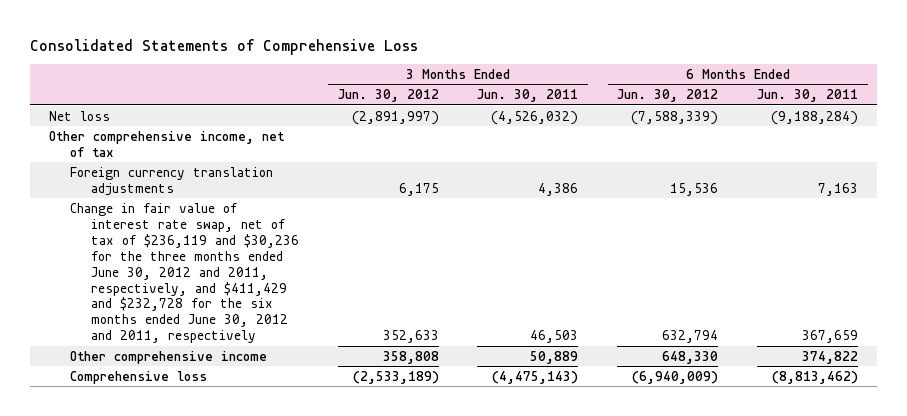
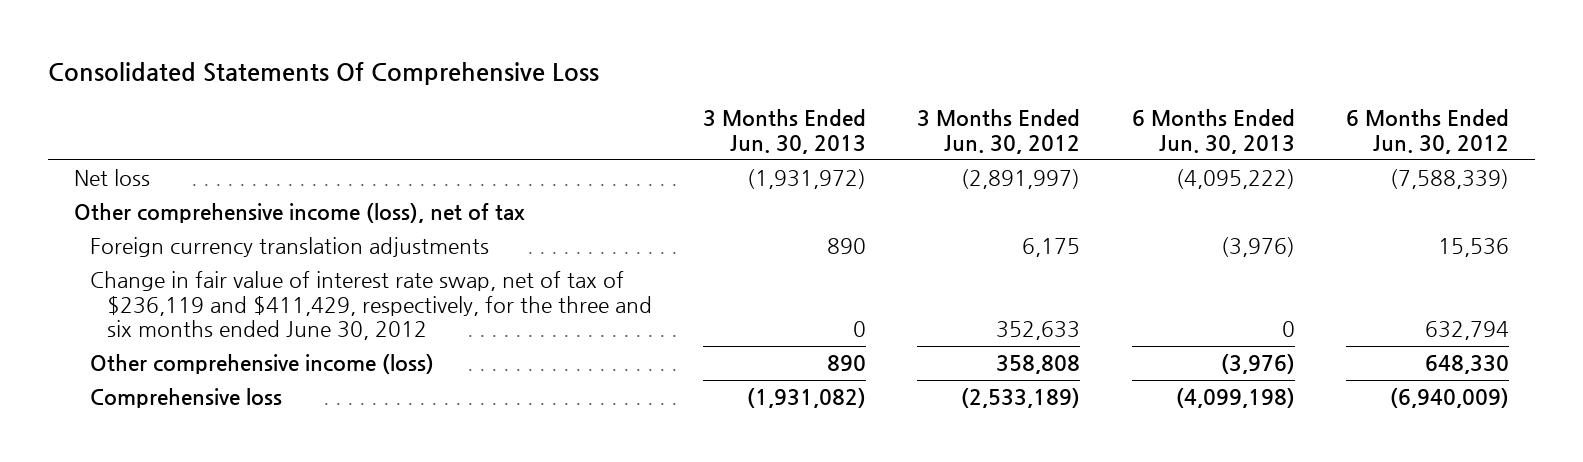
- Consolidated Statements of Comprehensive Loss
+ Consolidated Statements Of Comprehensive Loss
- | 3 Months Ended Jun. 30, 2012 | 3 Months Ended Jun. 30, 2011 | 6 Months Ended Jun. 30, 2012 | 6 Months Ended Jun. 30, 2011
+ | 3 Months Ended Jun. 30, 2013 | 3 Months Ended Jun. 30, 2012 | 6 Months Ended Jun. 30, 2013 | 6 Months Ended Jun. 30, 2012
- Other comprehensive income, net of tax
+ Other comprehensive income (loss), net of tax
- Change in fair value of interest rate swap, net of tax of $236,119 and $30,236 for the three months ended June 30, 2012 and 2011, respectively, and $411,429 and $232,728 for the six months ended June 30, 2012 and 2011, respectively | 352,633 | 46,503 | 632,794 | 367,659
- Other comprehensive income | 358,808 | 50,889 | 648,330 | 374,822
+ Change in fair value of interest rate swap, net of tax of $236,119 and $411,429, respectively, for the three and six months ended June 30, 2012 | 0 | 352,633 | 0 | 632,794
+ Other comprehensive income (loss) | 890 | 358,808 | (3,976) | 648,330

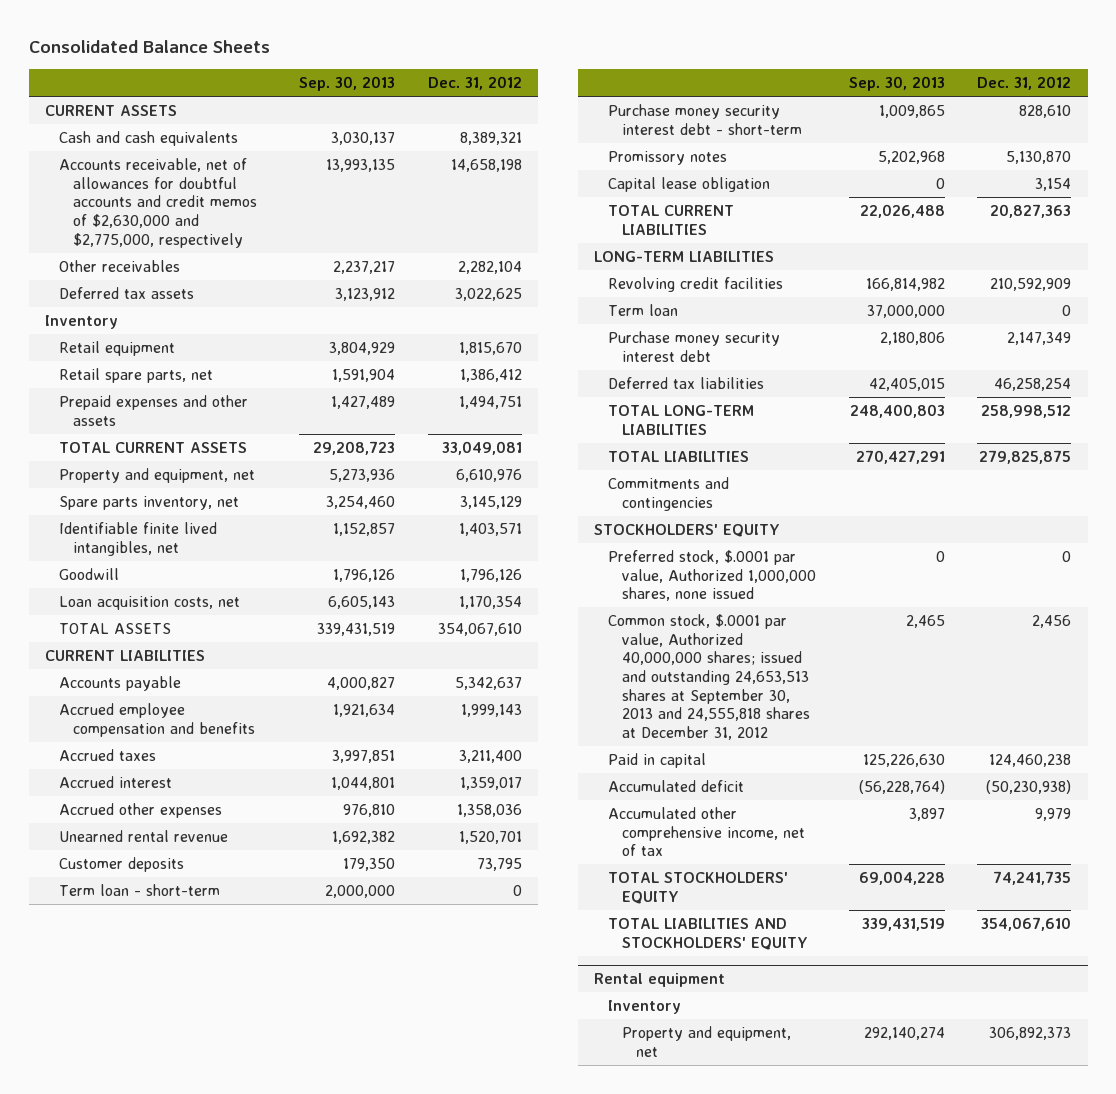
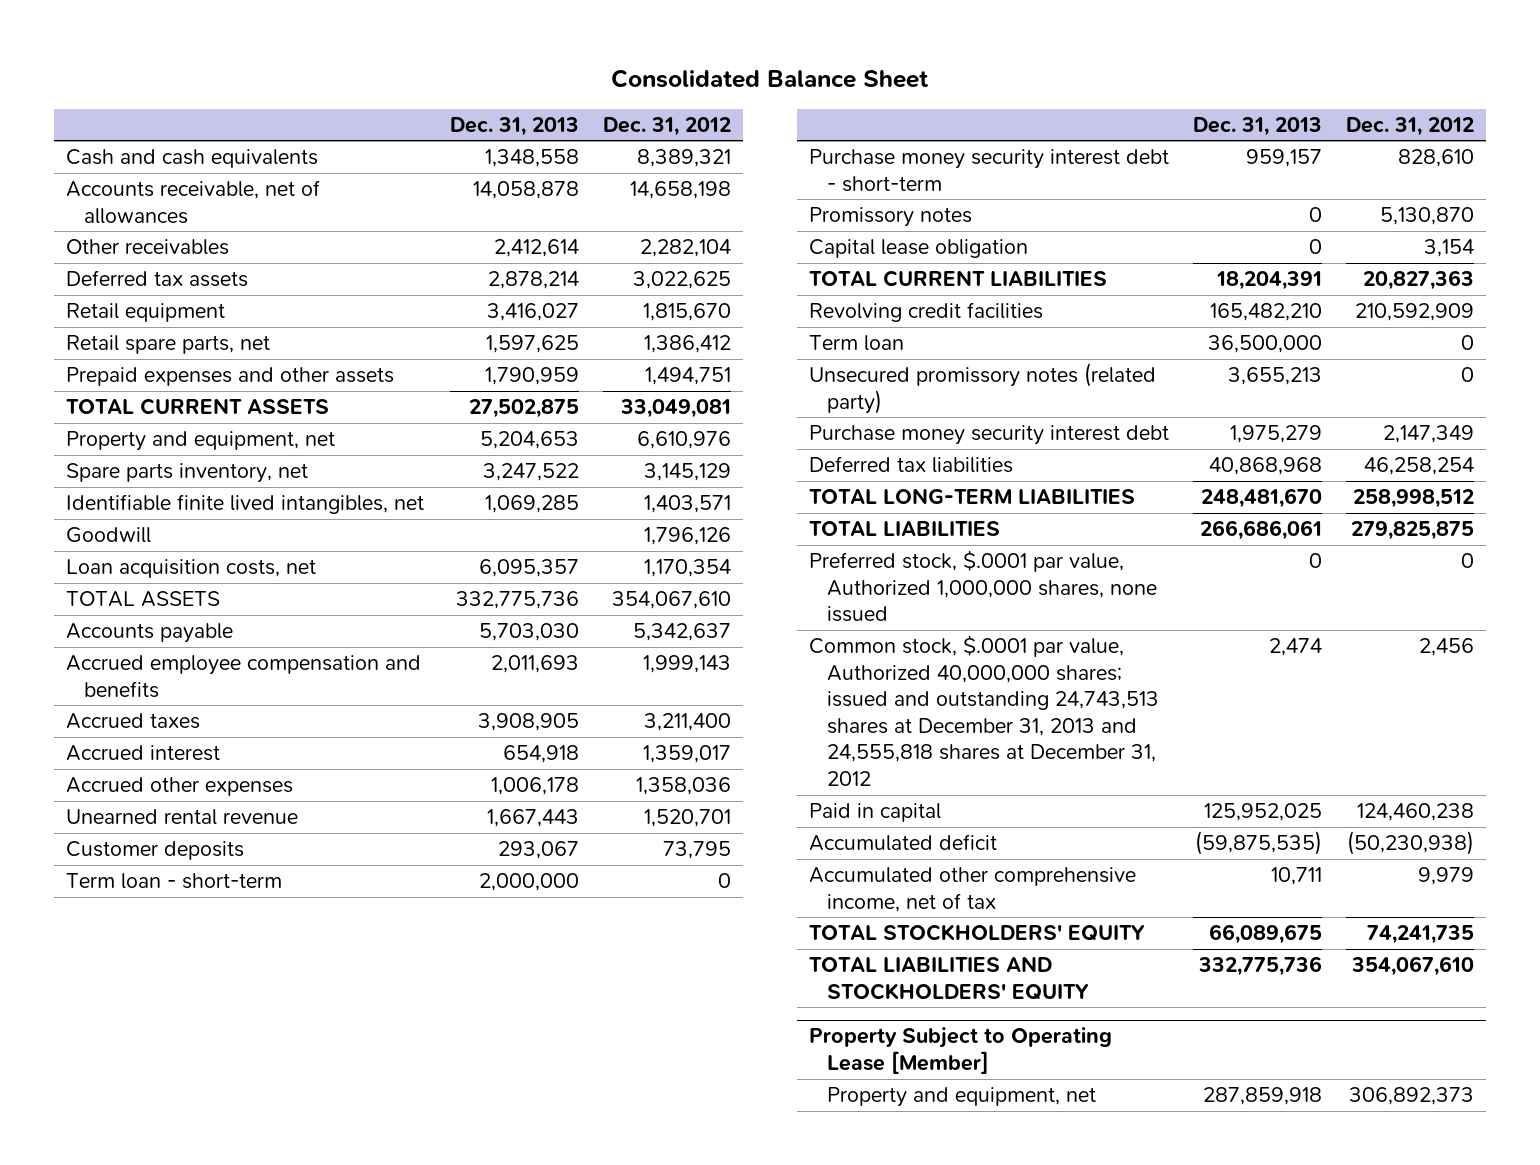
- Consolidated Balance Sheets
+ Consolidated Balance Sheet
- | Sep. 30, 2013 | Dec. 31, 2012
+ | Dec. 31, 2013 | Dec. 31, 2012
- CURRENT ASSETS
- Accounts receivable, net of allowances for doubtful accounts and credit memos of $2,630,000 and $2,775,000, respectively | 13,993,135 | 14,658,198
+ Accounts receivable, net of allowances | 14,058,878 | 14,658,198
- Inventory
- CURRENT LIABILITIES
- LONG-TERM LIABILITIES
+ Unsecured promissory notes (related party) | 3,655,213 | 0
- Commitments and contingencies
- STOCKHOLDERS' EQUITY
- Common stock, $.0001 par value, Authorized 40,000,000 shares; issued and outstanding 24,653,513 shares at September 30, 2013 and 24,555,818 shares at December 31, 2012 | 2,465 | 2,456
+ Common stock, $.0001 par value, Authorized 40,000,000 shares; issued and outstanding 24,743,513 shares at December 31, 2013 and 24,555,818 shares at December 31, 2012 | 2,474 | 2,456
- Rental equipment
- Inventory
+ Property Subject to Operating Lease [Member]

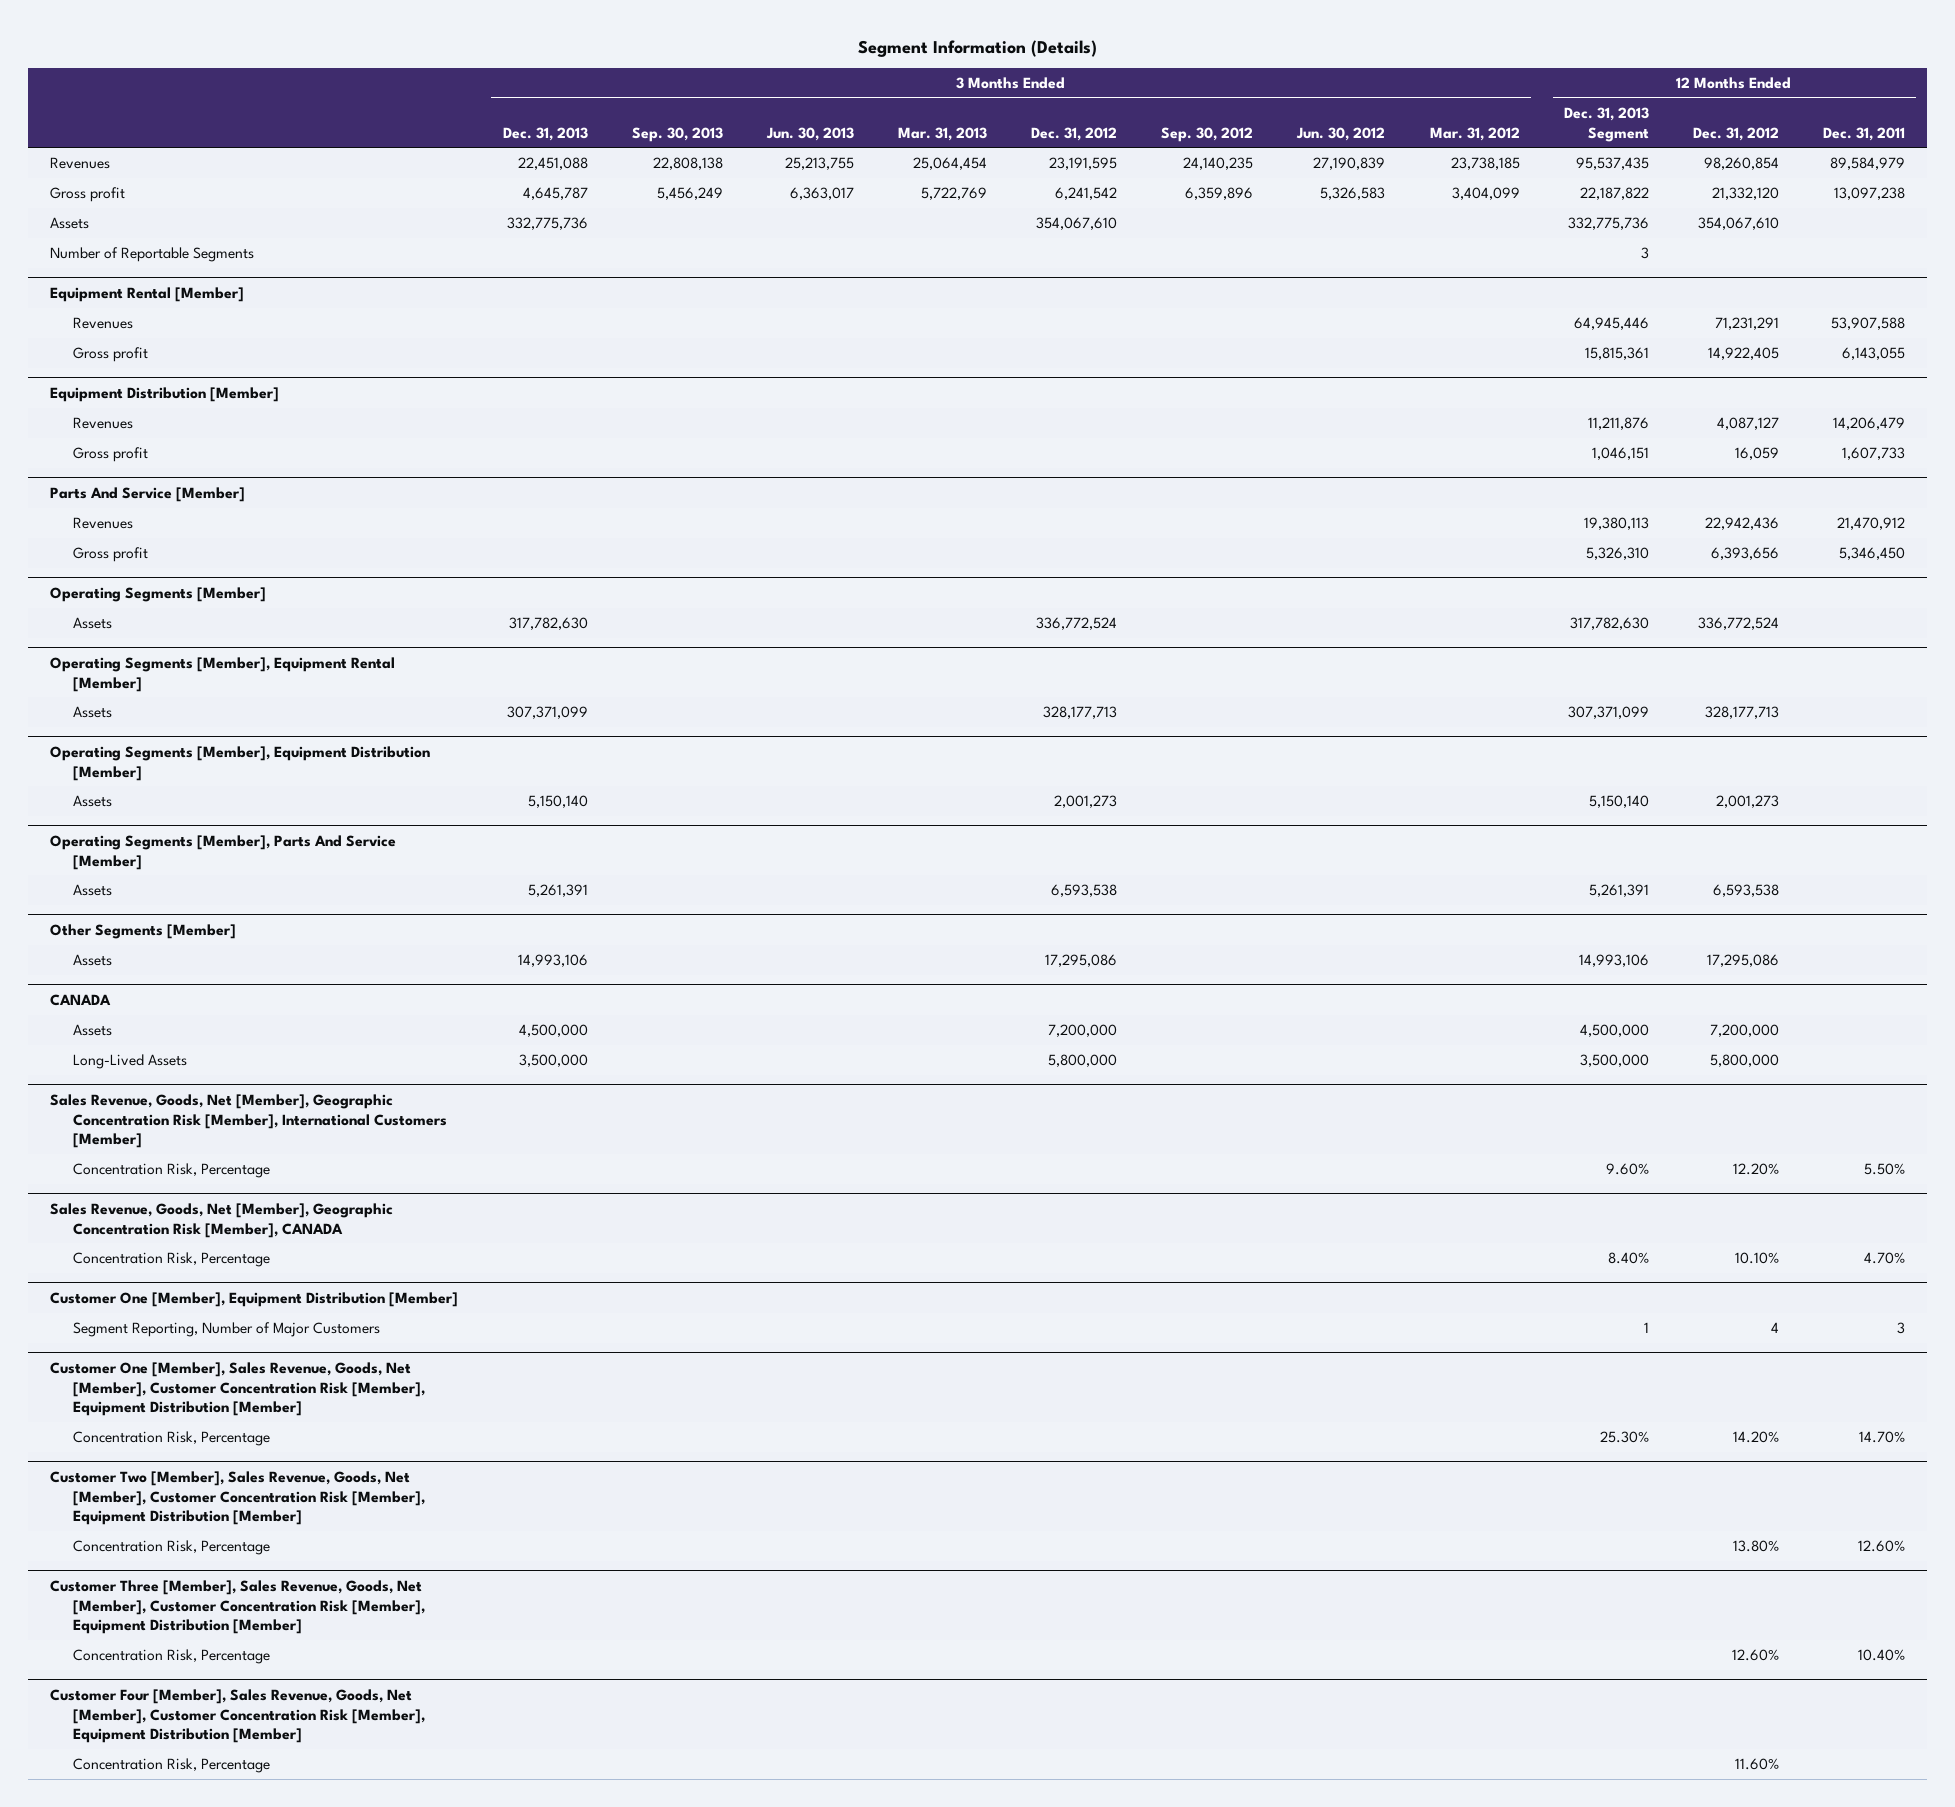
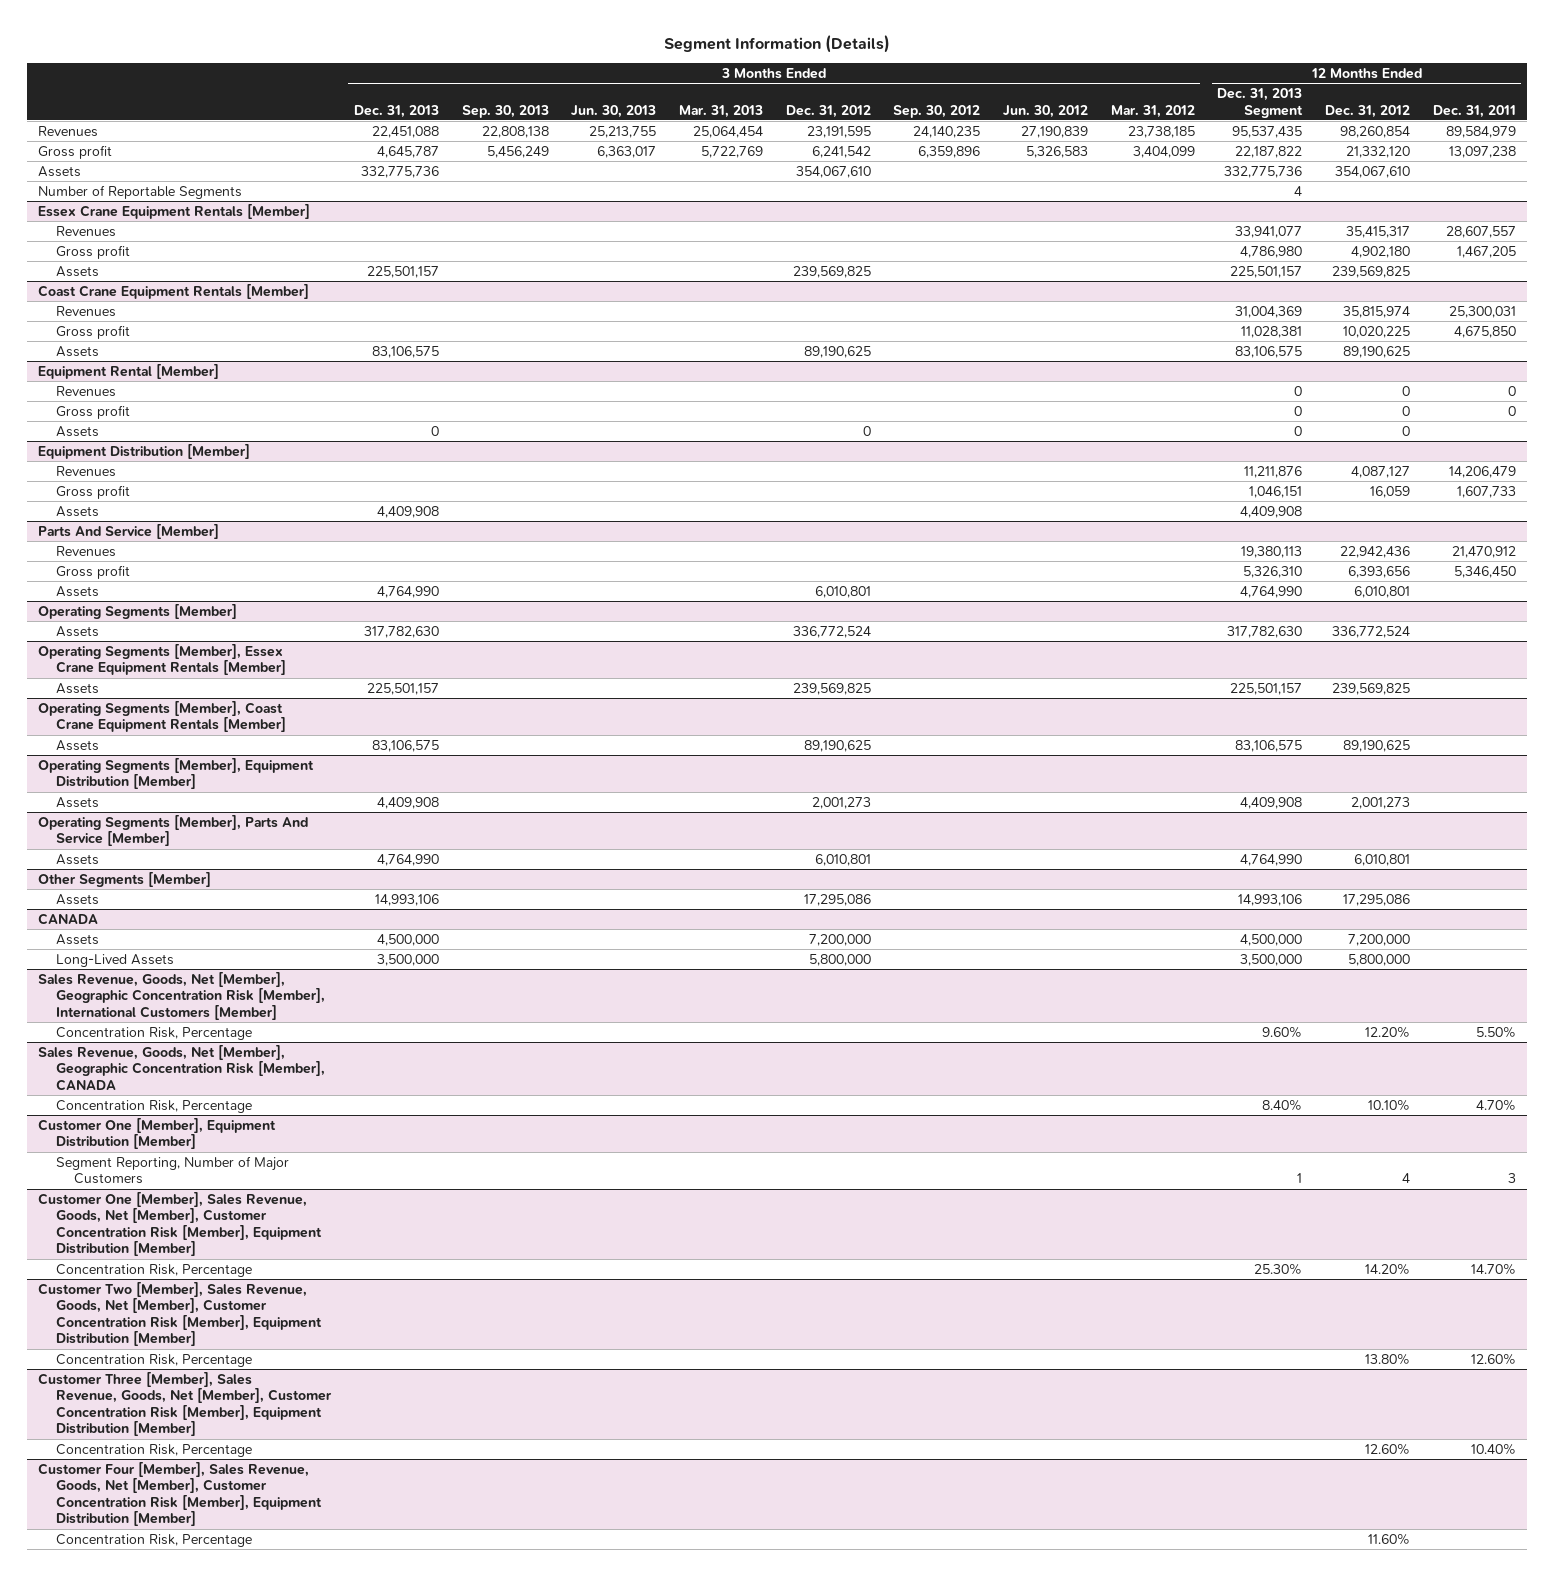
- Number of Reportable Segments | | | | | | | | | 3 | |
+ Number of Reportable Segments | | | | | | | | | 4 | |
+ Essex Crane Equipment Rentals [Member]
+ Revenues | | | | | | | | | 33,941,077 | 35,415,317 | 28,607,557
+ Gross profit | | | | | | | | | 4,786,980 | 4,902,180 | 1,467,205
+ Assets | 225,501,157 | | | | 239,569,825 | | | | 225,501,157 | 239,569,825 |
+ Coast Crane Equipment Rentals [Member]
+ Revenues | | | | | | | | | 31,004,369 | 35,815,974 | 25,300,031
+ Gross profit | | | | | | | | | 11,028,381 | 10,020,225 | 4,675,850
+ Assets | 83,106,575 | | | | 89,190,625 | | | | 83,106,575 | 89,190,625 |
@ Equipment Rental [Member]
- Revenues | | | | | | | | | 64,945,446 | 71,231,291 | 53,907,588
- Gross profit | | | | | | | | | 15,815,361 | 14,922,405 | 6,143,055
+ Revenues | | | | | | | | | 0 | 0 | 0
+ Gross profit | | | | | | | | | 0 | 0 | 0
+ Assets | 0 | | | | 0 | | | | 0 | 0 |
@ Equipment Distribution [Member]
+ Assets | 4,409,908 | | | | | | | | 4,409,908 | |
@ Parts And Service [Member]
+ Assets | 4,764,990 | | | | 6,010,801 | | | | 4,764,990 | 6,010,801 |
- Operating Segments [Member], Equipment Rental [Member]
- Assets | 307,371,099 | | | | 328,177,713 | | | | 307,371,099 | 328,177,713 |
+ Operating Segments [Member], Essex Crane Equipment Rentals [Member]
+ Assets | 225,501,157 | | | | 239,569,825 | | | | 225,501,157 | 239,569,825 |
+ Operating Segments [Member], Coast Crane Equipment Rentals [Member]
+ Assets | 83,106,575 | | | | 89,190,625 | | | | 83,106,575 | 89,190,625 |
@ Operating Segments [Member], Equipment Distribution [Member]
- Assets | 5,150,140 | | | | 2,001,273 | | | | 5,150,140 | 2,001,273 |
+ Assets | 4,409,908 | | | | 2,001,273 | | | | 4,409,908 | 2,001,273 |
@ Operating Segments [Member], Parts And Service [Member]
- Assets | 5,261,391 | | | | 6,593,538 | | | | 5,261,391 | 6,593,538 |
+ Assets | 4,764,990 | | | | 6,010,801 | | | | 4,764,990 | 6,010,801 |

